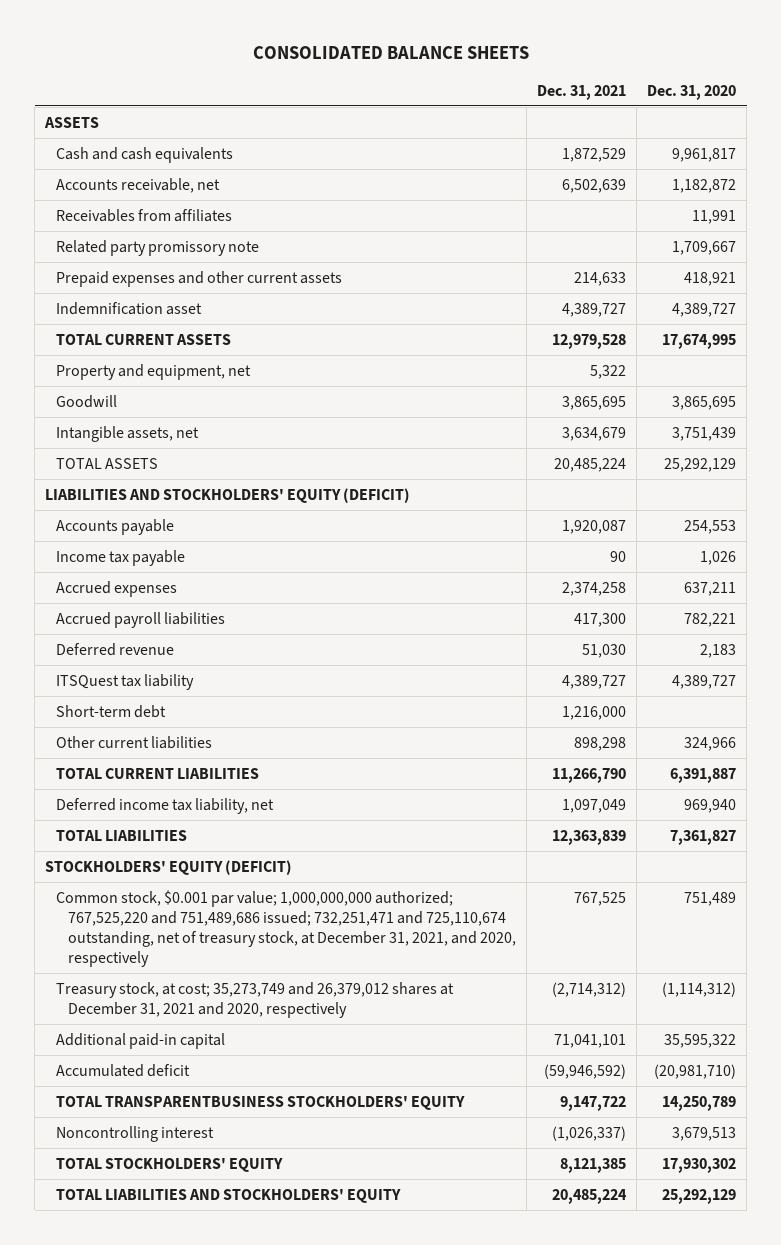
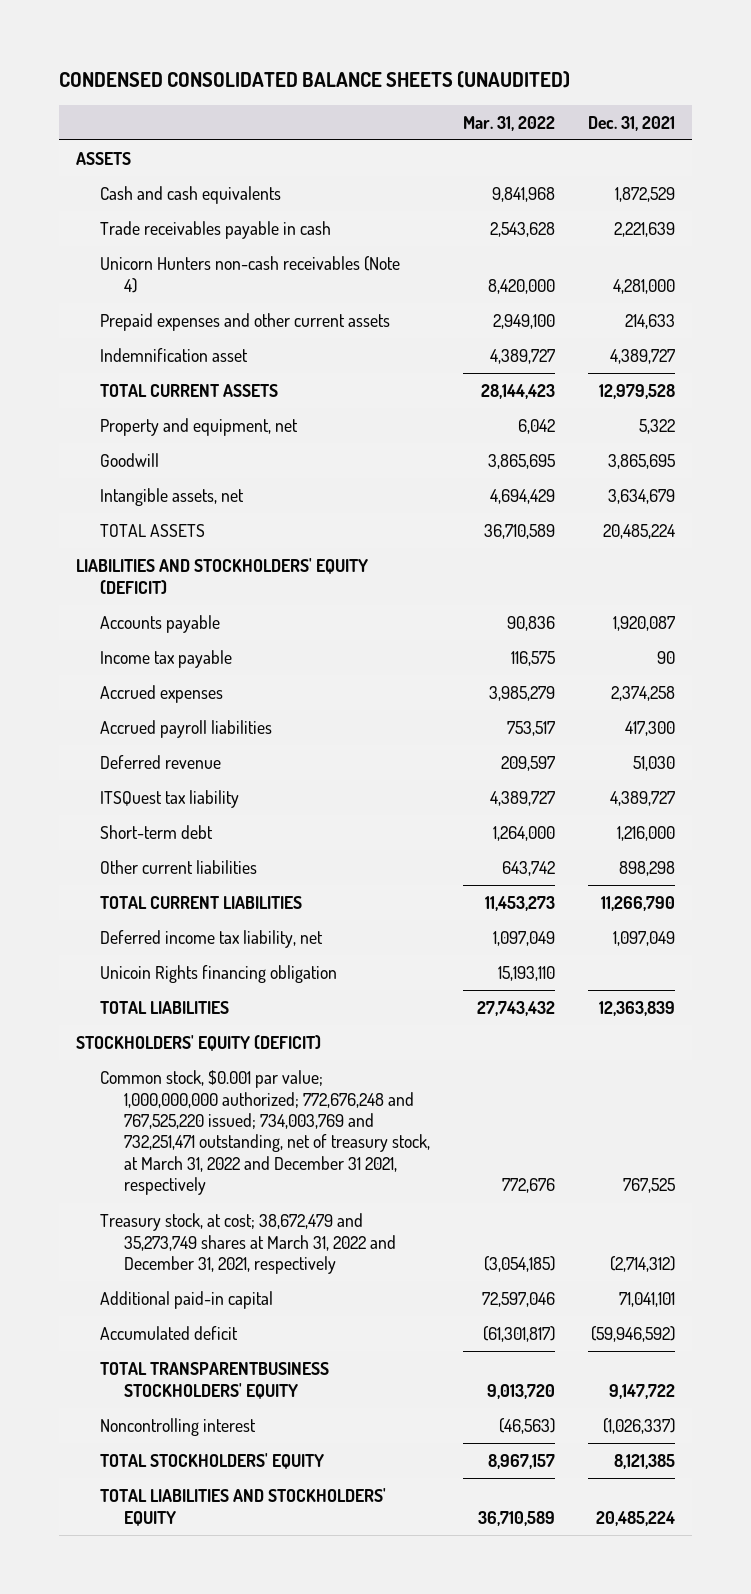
- CONSOLIDATED BALANCE SHEETS
+ CONDENSED CONSOLIDATED BALANCE SHEETS (UNAUDITED)
- | Dec. 31, 2021 | Dec. 31, 2020
+ | Mar. 31, 2022 | Dec. 31, 2021
- Accounts receivable, net | 6,502,639 | 1,182,872
- Receivables from affiliates | | 11,991
- Related party promissory note | | 1,709,667
+ Trade receivables payable in cash | 2,543,628 | 2,221,639
+ Unicorn Hunters non-cash receivables (Note 4) | 8,420,000 | 4,281,000
+ Unicoin Rights financing obligation | 15,193,110 |
- Common stock, $0.001 par value; 1,000,000,000 authorized; 767,525,220 and 751,489,686 issued; 732,251,471 and 725,110,674 outstanding, net of treasury stock, at December 31, 2021, and 2020, respectively | 767,525 | 751,489
- Treasury stock, at cost; 35,273,749 and 26,379,012 shares at December 31, 2021 and 2020, respectively | (2,714,312) | (1,114,312)
+ Common stock, $0.001 par value; 1,000,000,000 authorized; 772,676,248 and 767,525,220 issued; 734,003,769 and 732,251,471 outstanding, net of treasury stock, at March 31, 2022 and December 31 2021, respectively | 772,676 | 767,525
+ Treasury stock, at cost; 38,672,479 and 35,273,749 shares at March 31, 2022 and December 31, 2021, respectively | (3,054,185) | (2,714,312)

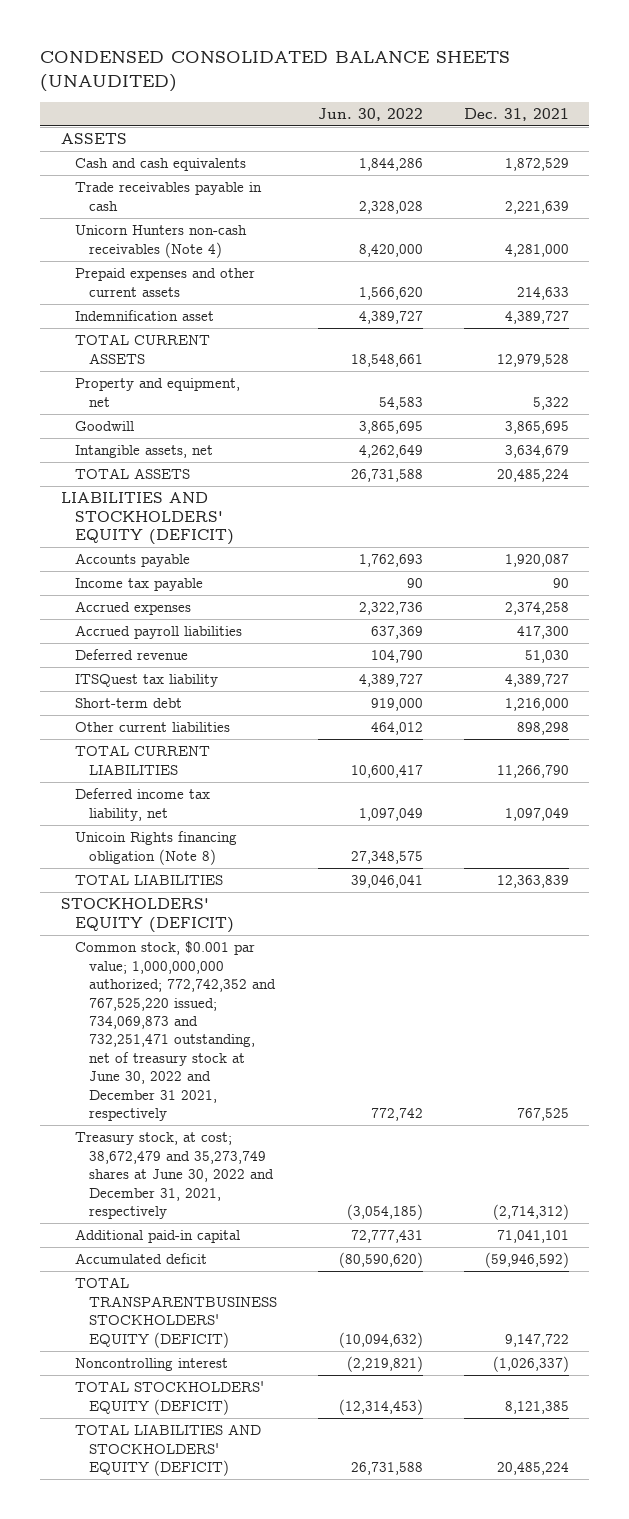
- | Mar. 31, 2022 | Dec. 31, 2021
+ | Jun. 30, 2022 | Dec. 31, 2021
- Unicoin Rights financing obligation | 15,193,110 |
+ Unicoin Rights financing obligation (Note 8) | 27,348,575 |
- Common stock, $0.001 par value; 1,000,000,000 authorized; 772,676,248 and 767,525,220 issued; 734,003,769 and 732,251,471 outstanding, net of treasury stock, at March 31, 2022 and December 31 2021, respectively | 772,676 | 767,525
- Treasury stock, at cost; 38,672,479 and 35,273,749 shares at March 31, 2022 and December 31, 2021, respectively | (3,054,185) | (2,714,312)
+ Common stock, $0.001 par value; 1,000,000,000 authorized; 772,742,352 and 767,525,220 issued; 734,069,873 and 732,251,471 outstanding, net of treasury stock at June 30, 2022 and December 31 2021, respectively | 772,742 | 767,525
+ Treasury stock, at cost; 38,672,479 and 35,273,749 shares at June 30, 2022 and December 31, 2021, respectively | (3,054,185) | (2,714,312)
- TOTAL TRANSPARENTBUSINESS STOCKHOLDERS' EQUITY | 9,013,720 | 9,147,722
+ TOTAL TRANSPARENTBUSINESS STOCKHOLDERS' EQUITY (DEFICIT) | (10,094,632) | 9,147,722
- TOTAL STOCKHOLDERS' EQUITY | 8,967,157 | 8,121,385
- TOTAL LIABILITIES AND STOCKHOLDERS' EQUITY | 36,710,589 | 20,485,224
+ TOTAL STOCKHOLDERS' EQUITY (DEFICIT) | (12,314,453) | 8,121,385
+ TOTAL LIABILITIES AND STOCKHOLDERS' EQUITY (DEFICIT) | 26,731,588 | 20,485,224

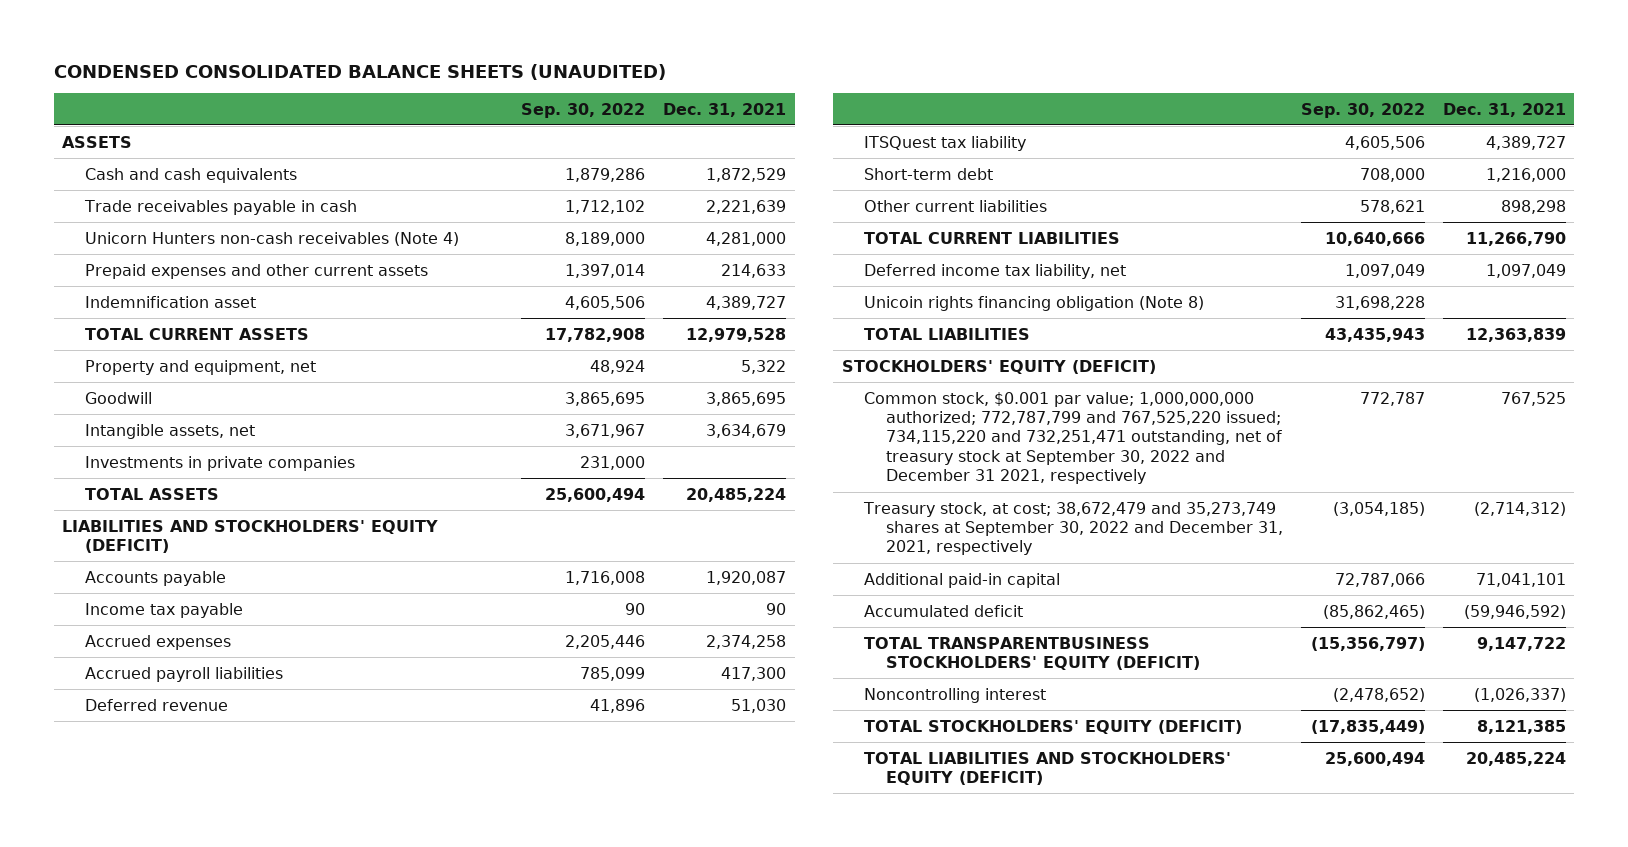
- | Jun. 30, 2022 | Dec. 31, 2021
+ | Sep. 30, 2022 | Dec. 31, 2021
+ Investments in private companies | 231,000 |
- Unicoin Rights financing obligation (Note 8) | 27,348,575 |
+ Unicoin rights financing obligation (Note 8) | 31,698,228 |
- Common stock, $0.001 par value; 1,000,000,000 authorized; 772,742,352 and 767,525,220 issued; 734,069,873 and 732,251,471 outstanding, net of treasury stock at June 30, 2022 and December 31 2021, respectively | 772,742 | 767,525
- Treasury stock, at cost; 38,672,479 and 35,273,749 shares at June 30, 2022 and December 31, 2021, respectively | (3,054,185) | (2,714,312)
+ Common stock, $0.001 par value; 1,000,000,000 authorized; 772,787,799 and 767,525,220 issued; 734,115,220 and 732,251,471 outstanding, net of treasury stock at September 30, 2022 and December 31 2021, respectively | 772,787 | 767,525
+ Treasury stock, at cost; 38,672,479 and 35,273,749 shares at September 30, 2022 and December 31, 2021, respectively | (3,054,185) | (2,714,312)

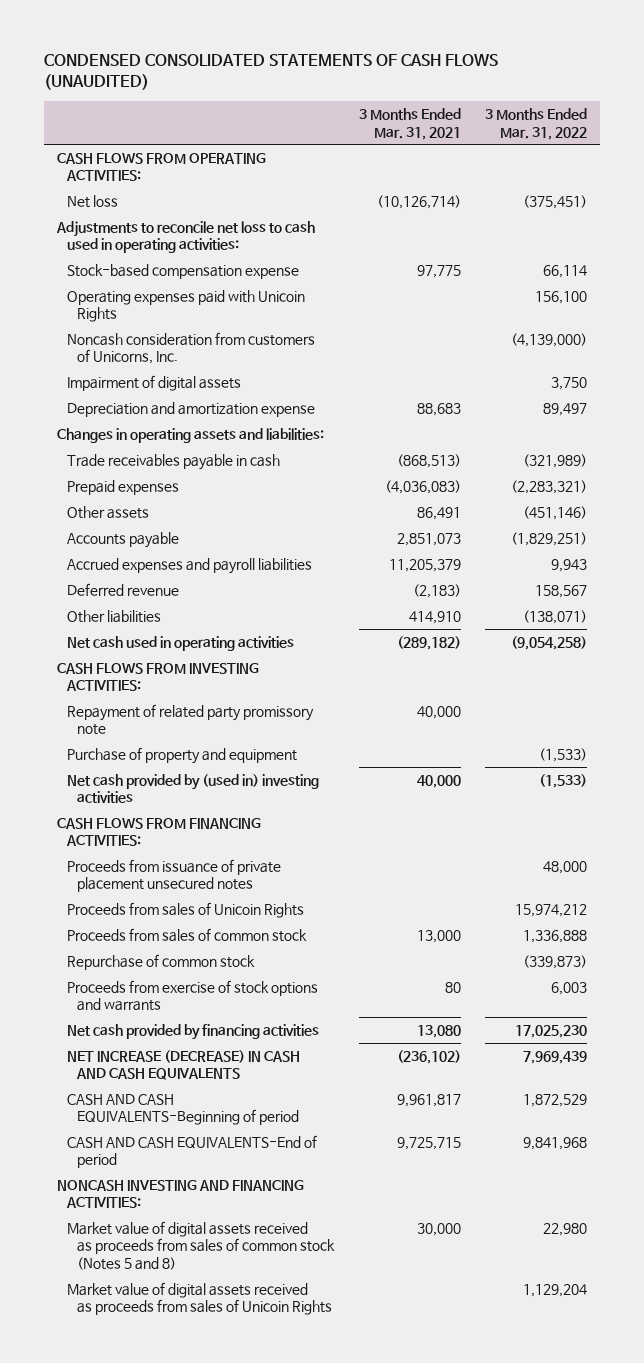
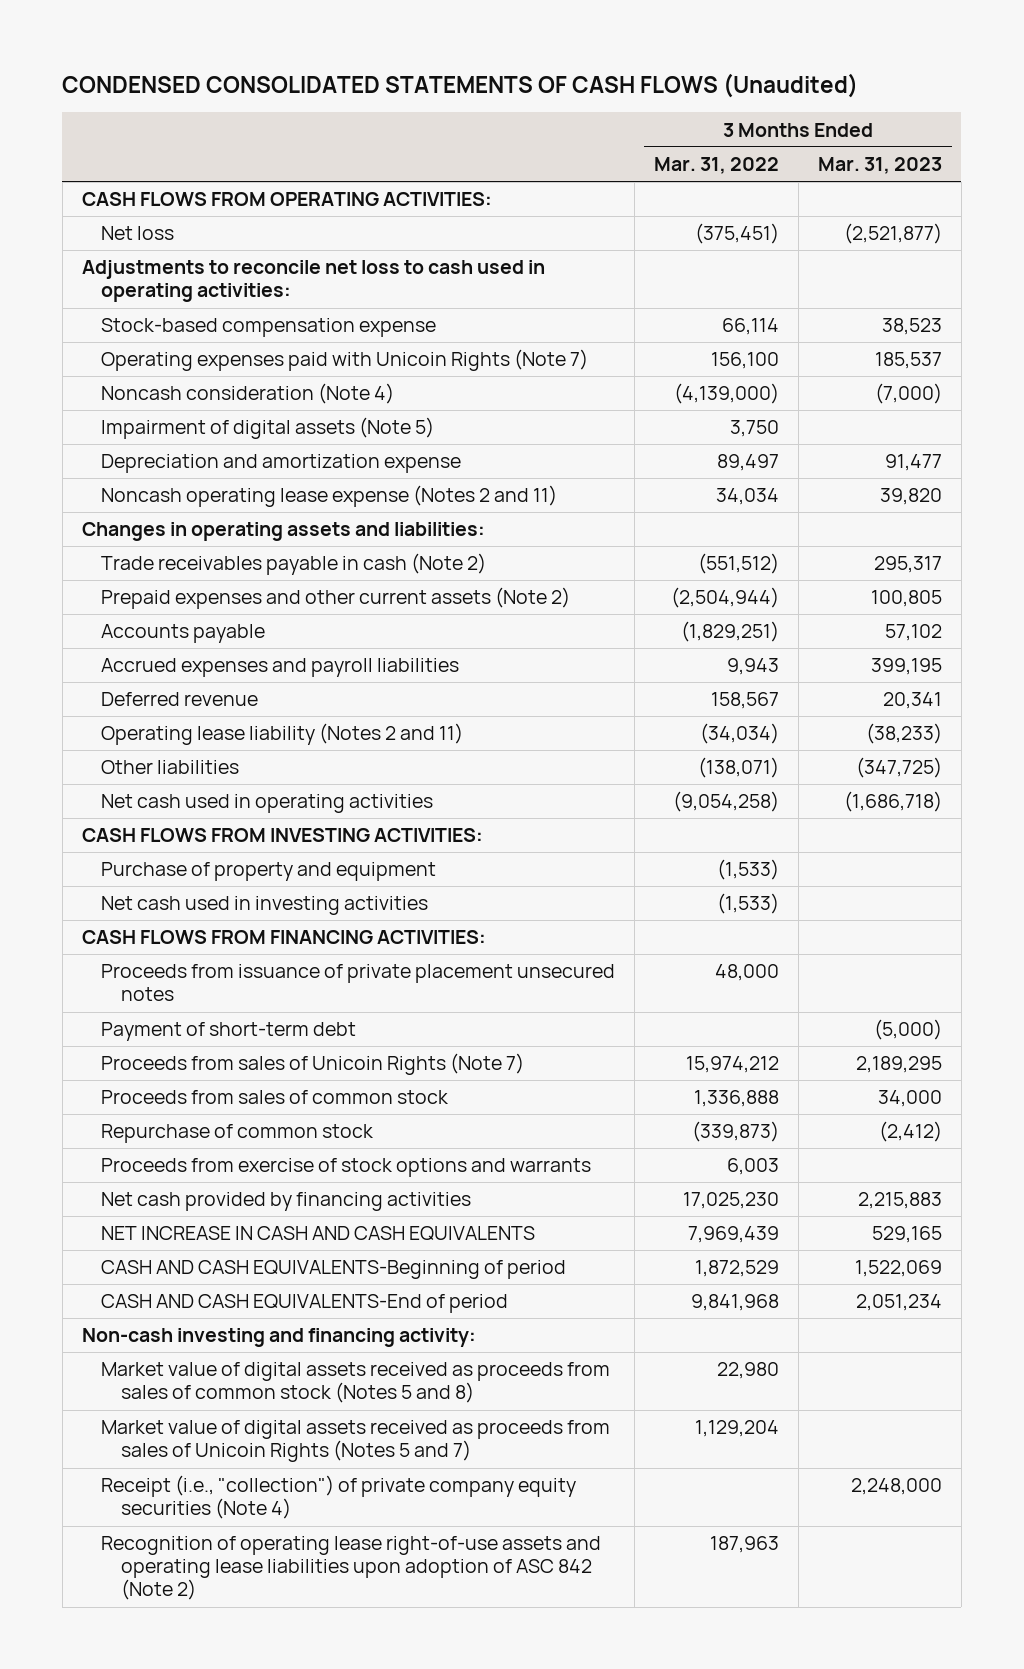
- CONDENSED CONSOLIDATED STATEMENTS OF CASH FLOWS (UNAUDITED)
+ CONDENSED CONSOLIDATED STATEMENTS OF CASH FLOWS (Unaudited)
- | 3 Months Ended Mar. 31, 2021 | 3 Months Ended Mar. 31, 2022
+ | 3 Months Ended Mar. 31, 2022 | 3 Months Ended Mar. 31, 2023
- Operating expenses paid with Unicoin Rights | | 156,100
- Noncash consideration from customers of Unicorns, Inc. | | (4,139,000)
- Impairment of digital assets | | 3,750
+ Operating expenses paid with Unicoin Rights (Note 7) | 156,100 | 185,537
+ Noncash consideration (Note 4) | (4,139,000) | (7,000)
+ Impairment of digital assets (Note 5) | 3,750 |
+ Noncash operating lease expense (Notes 2 and 11) | 34,034 | 39,820
- Trade receivables payable in cash | (868,513) | (321,989)
- Prepaid expenses | (4,036,083) | (2,283,321)
- Other assets | 86,491 | (451,146)
+ Trade receivables payable in cash (Note 2) | (551,512) | 295,317
+ Prepaid expenses and other current assets (Note 2) | (2,504,944) | 100,805
+ Operating lease liability (Notes 2 and 11) | (34,034) | (38,233)
- Repayment of related party promissory note | 40,000 |
- Net cash provided by (used in) investing activities | 40,000 | (1,533)
+ Net cash used in investing activities | (1,533) |
- Proceeds from sales of Unicoin Rights | | 15,974,212
+ Payment of short-term debt | | (5,000)
+ Proceeds from sales of Unicoin Rights (Note 7) | 15,974,212 | 2,189,295
- NET INCREASE (DECREASE) IN CASH AND CASH EQUIVALENTS | (236,102) | 7,969,439
+ NET INCREASE IN CASH AND CASH EQUIVALENTS | 7,969,439 | 529,165
- NONCASH INVESTING AND FINANCING ACTIVITIES:
+ Non-cash investing and financing activity:
- Market value of digital assets received as proceeds from sales of Unicoin Rights | | 1,129,204
+ Market value of digital assets received as proceeds from sales of Unicoin Rights (Notes 5 and 7) | 1,129,204 |
+ Receipt (i.e., "collection") of private company equity securities (Note 4) | | 2,248,000
+ Recognition of operating lease right-of-use assets and operating lease liabilities upon adoption of ASC 842 (Note 2) | 187,963 |

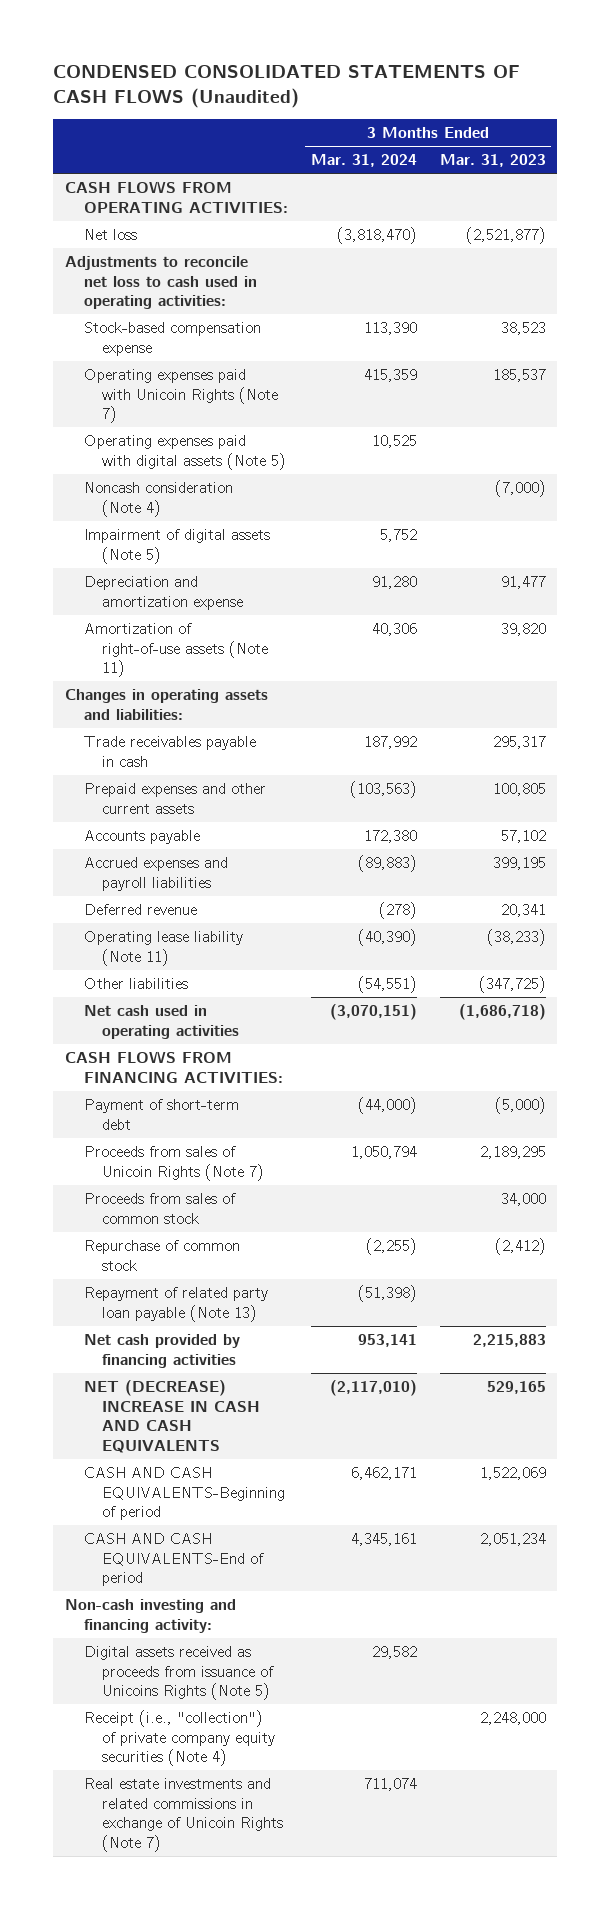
- | 3 Months Ended Mar. 31, 2022 | 3 Months Ended Mar. 31, 2023
+ | 3 Months Ended Mar. 31, 2024 | 3 Months Ended Mar. 31, 2023
+ Operating expenses paid with digital assets (Note 5) | 10,525 |
- Noncash operating lease expense (Notes 2 and 11) | 34,034 | 39,820
+ Amortization of right-of-use assets (Note 11) | 40,306 | 39,820
- Trade receivables payable in cash (Note 2) | (551,512) | 295,317
- Prepaid expenses and other current assets (Note 2) | (2,504,944) | 100,805
+ Trade receivables payable in cash | 187,992 | 295,317
+ Prepaid expenses and other current assets | (103,563) | 100,805
- Operating lease liability (Notes 2 and 11) | (34,034) | (38,233)
+ Operating lease liability (Note 11) | (40,390) | (38,233)
- CASH FLOWS FROM INVESTING ACTIVITIES:
- Purchase of property and equipment | (1,533) |
- Net cash used in investing activities | (1,533) |
- Proceeds from issuance of private placement unsecured notes | 48,000 |
- Proceeds from exercise of stock options and warrants | 6,003 |
+ Repayment of related party loan payable (Note 13) | (51,398) |
- NET INCREASE IN CASH AND CASH EQUIVALENTS | 7,969,439 | 529,165
+ NET (DECREASE) INCREASE IN CASH AND CASH EQUIVALENTS | (2,117,010) | 529,165
- Market value of digital assets received as proceeds from sales of common stock (Notes 5 and 8) | 22,980 |
- Market value of digital assets received as proceeds from sales of Unicoin Rights (Notes 5 and 7) | 1,129,204 |
+ Digital assets received as proceeds from issuance of Unicoins Rights (Note 5) | 29,582 |
- Recognition of operating lease right-of-use assets and operating lease liabilities upon adoption of ASC 842 (Note 2) | 187,963 |
+ Real estate investments and related commissions in exchange of Unicoin Rights (Note 7) | 711,074 |

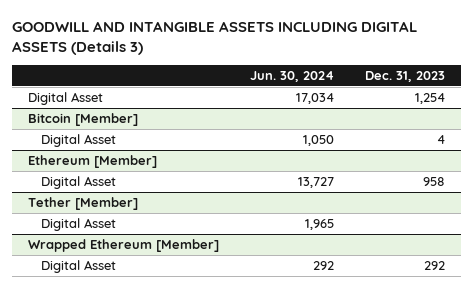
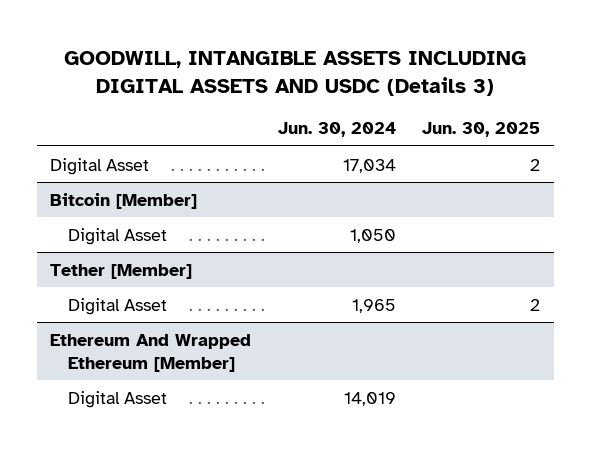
- GOODWILL AND INTANGIBLE ASSETS INCLUDING DIGITAL ASSETS (Details 3)
+ GOODWILL, INTANGIBLE ASSETS INCLUDING DIGITAL ASSETS AND USDC (Details 3)
- | Jun. 30, 2024 | Dec. 31, 2023
+ | Jun. 30, 2024 | Jun. 30, 2025
- Ethereum [Member]
- Digital Asset | 13,727 | 958
- Wrapped Ethereum [Member]
- Digital Asset | 292 | 292
+ Ethereum And Wrapped Ethereum [Member]
+ Digital Asset | 14,019 |

